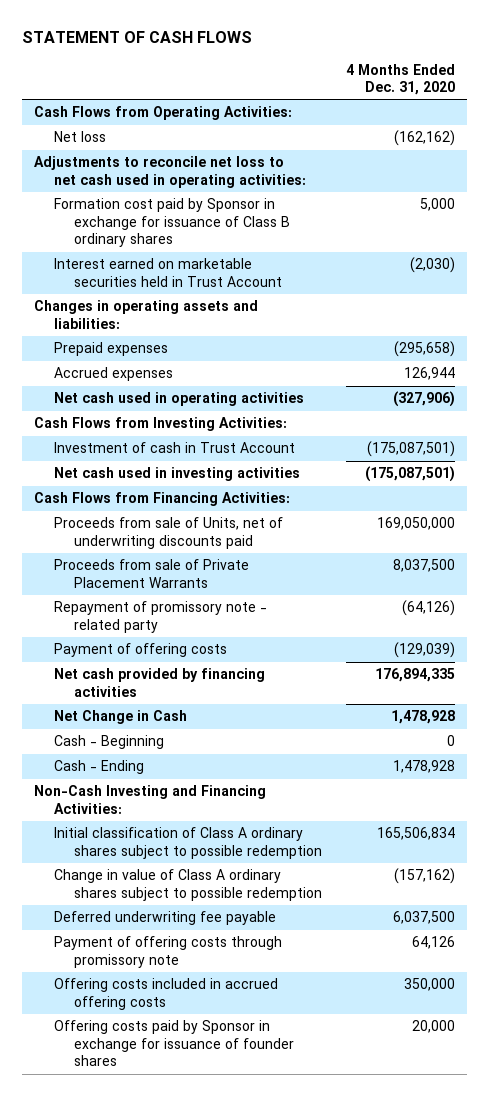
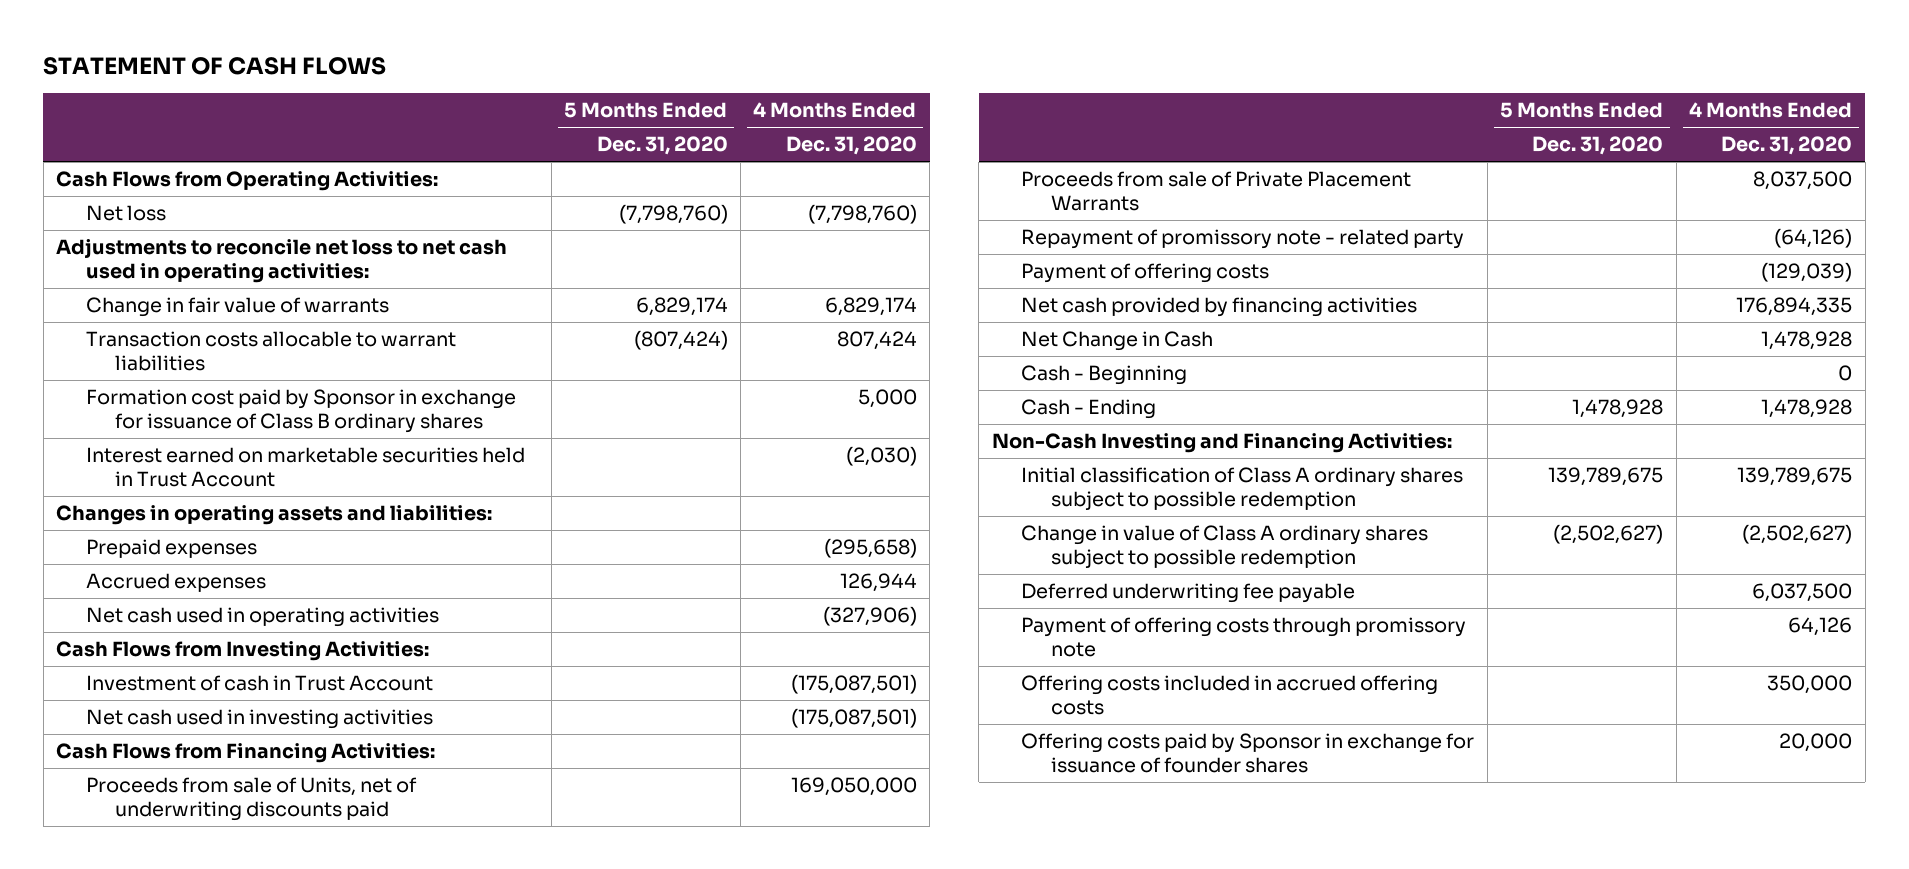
- | 4 Months Ended Dec. 31, 2020
+ | 5 Months Ended Dec. 31, 2020 | 4 Months Ended Dec. 31, 2020
- Net loss | (162,162)
+ Net loss | (7,798,760) | (7,798,760)
+ Change in fair value of warrants | 6,829,174 | 6,829,174
+ Transaction costs allocable to warrant liabilities | (807,424) | 807,424
- Initial classification of Class A ordinary shares subject to possible redemption | 165,506,834
- Change in value of Class A ordinary shares subject to possible redemption | (157,162)
+ Initial classification of Class A ordinary shares subject to possible redemption | 139,789,675 | 139,789,675
+ Change in value of Class A ordinary shares subject to possible redemption | (2,502,627) | (2,502,627)

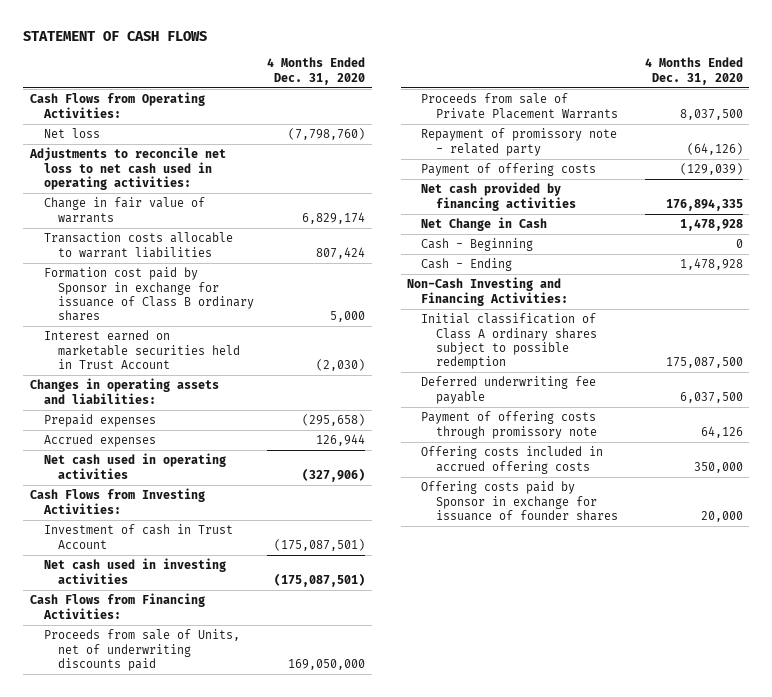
- | 5 Months Ended Dec. 31, 2020 | 4 Months Ended Dec. 31, 2020
+ | 4 Months Ended Dec. 31, 2020
- Initial classification of Class A ordinary shares subject to possible redemption | 139,789,675 | 139,789,675
- Change in value of Class A ordinary shares subject to possible redemption | (2,502,627) | (2,502,627)
+ Initial classification of Class A ordinary shares subject to possible redemption | 175,087,500

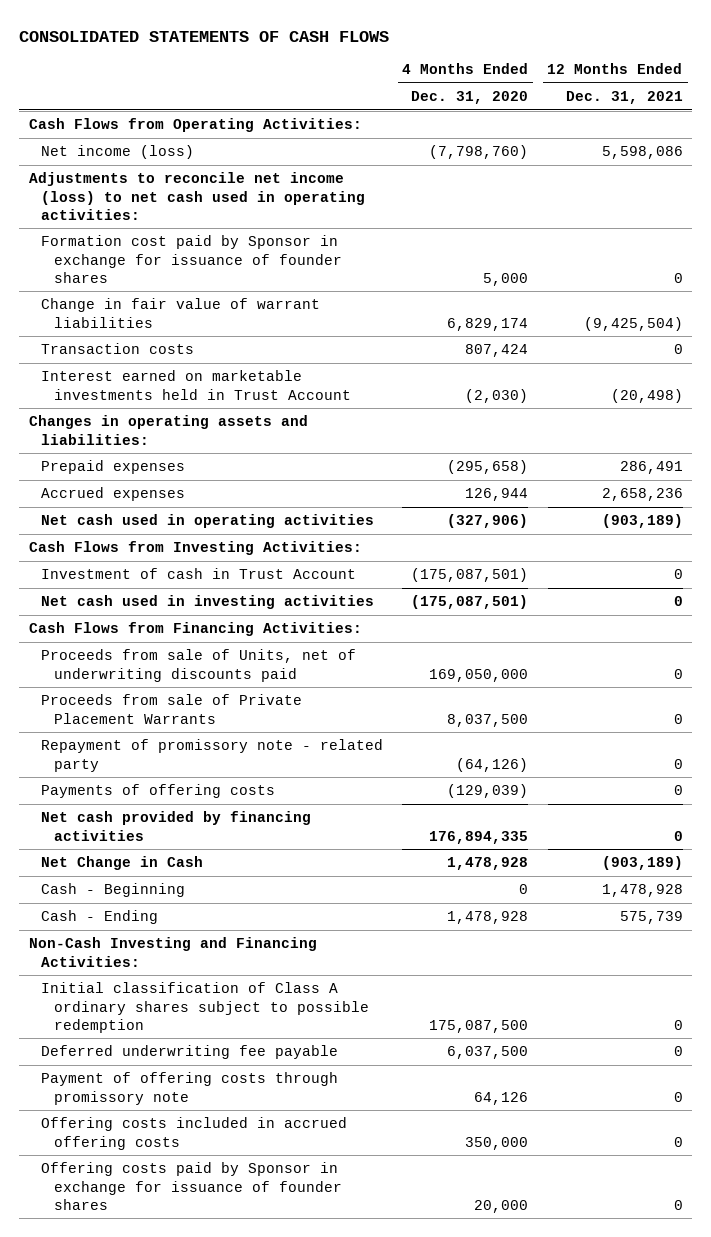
- STATEMENT OF CASH FLOWS
+ CONSOLIDATED STATEMENTS OF CASH FLOWS
- | 4 Months Ended Dec. 31, 2020
+ | 4 Months Ended Dec. 31, 2020 | 12 Months Ended Dec. 31, 2021
- Net loss | (7,798,760)
- Adjustments to reconcile net loss to net cash used in operating activities:
- Change in fair value of warrants | 6,829,174
- Transaction costs allocable to warrant liabilities | 807,424
- Formation cost paid by Sponsor in exchange for issuance of Class B ordinary shares | 5,000
- Interest earned on marketable securities held in Trust Account | (2,030)
+ Net income (loss) | (7,798,760) | 5,598,086
+ Adjustments to reconcile net income (loss) to net cash used in operating activities:
+ Formation cost paid by Sponsor in exchange for issuance of founder shares | 5,000 | 0
+ Change in fair value of warrant liabilities | 6,829,174 | (9,425,504)
+ Transaction costs | 807,424 | 0
+ Interest earned on marketable investments held in Trust Account | (2,030) | (20,498)
- Payment of offering costs | (129,039)
+ Payments of offering costs | (129,039) | 0

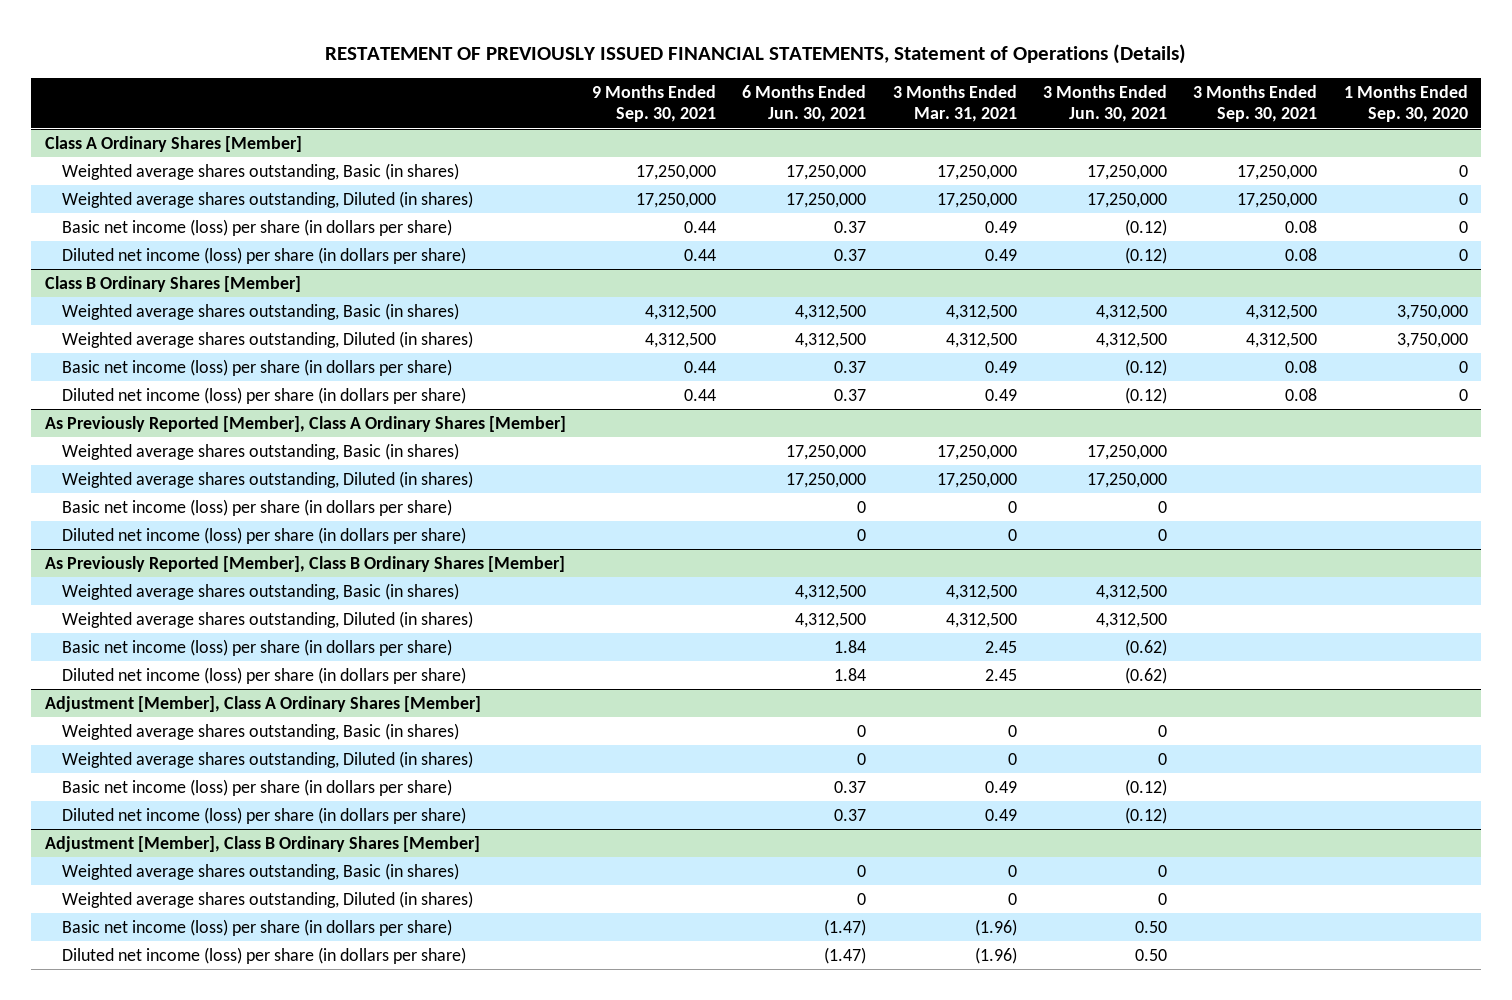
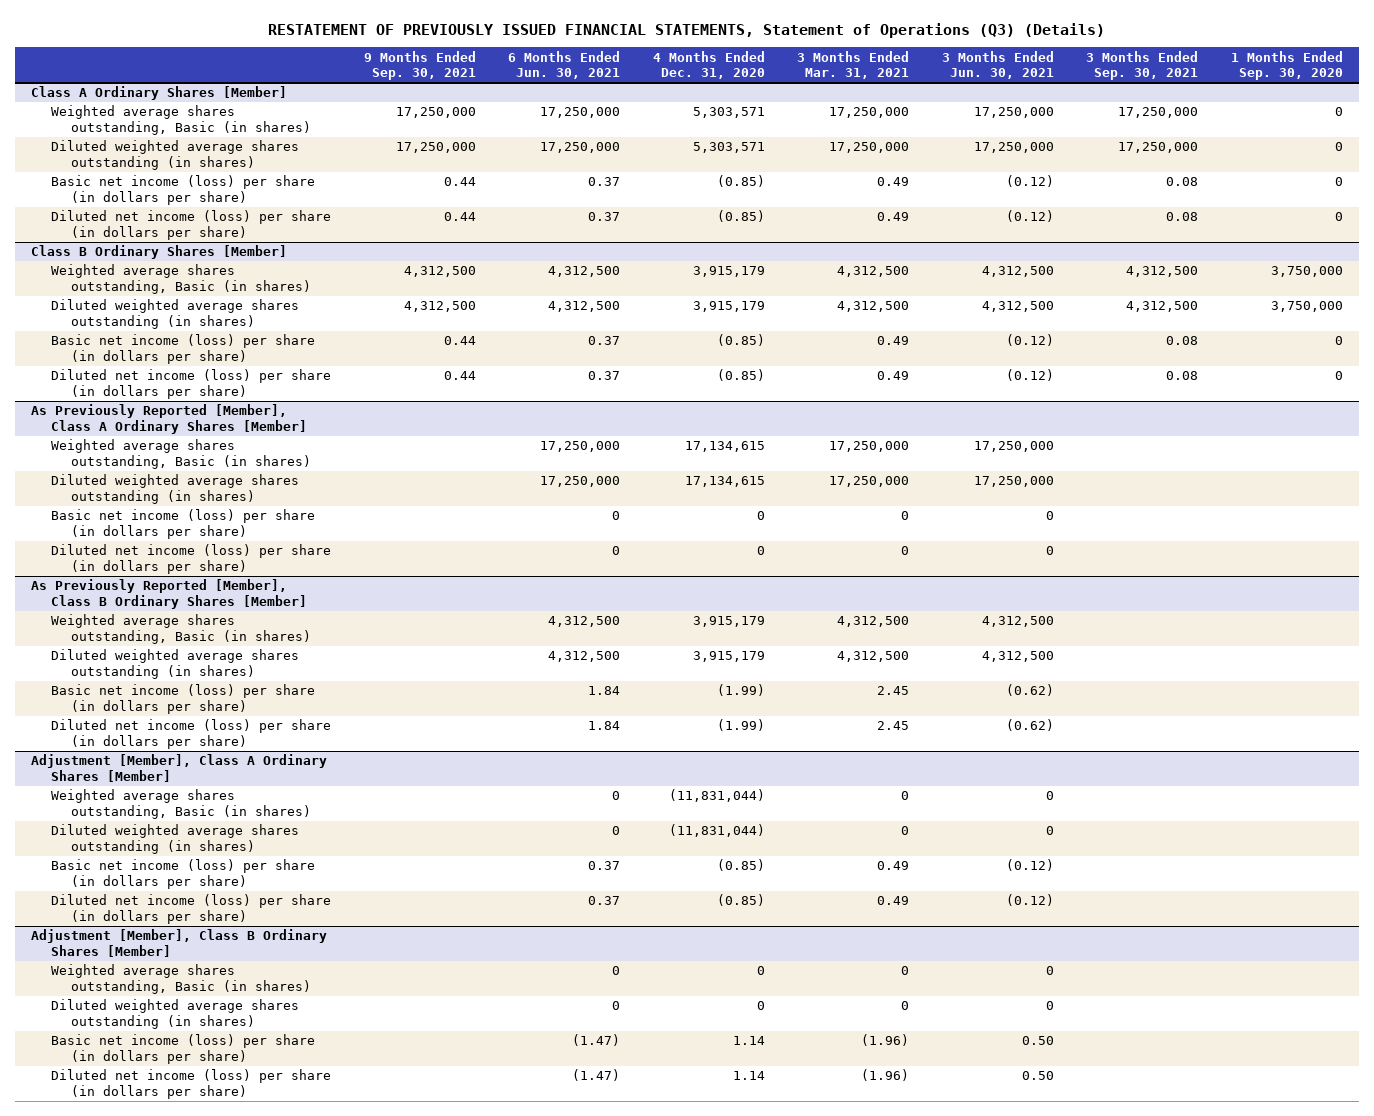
- RESTATEMENT OF PREVIOUSLY ISSUED FINANCIAL STATEMENTS, Statement of Operations (Details)
+ RESTATEMENT OF PREVIOUSLY ISSUED FINANCIAL STATEMENTS, Statement of Operations (Q3) (Details)
- | 9 Months Ended Sep. 30, 2021 | 6 Months Ended Jun. 30, 2021 | 3 Months Ended Mar. 31, 2021 | 3 Months Ended Jun. 30, 2021 | 3 Months Ended Sep. 30, 2021 | 1 Months Ended Sep. 30, 2020
+ | 9 Months Ended Sep. 30, 2021 | 6 Months Ended Jun. 30, 2021 | 4 Months Ended Dec. 31, 2020 | 3 Months Ended Mar. 31, 2021 | 3 Months Ended Jun. 30, 2021 | 3 Months Ended Sep. 30, 2021 | 1 Months Ended Sep. 30, 2020
@ Class A Ordinary Shares [Member]
- Weighted average shares outstanding, Diluted (in shares) | 17,250,000 | 17,250,000 | 17,250,000 | 17,250,000 | 17,250,000 | 0
+ Diluted weighted average shares outstanding (in shares) | 17,250,000 | 17,250,000 | 5,303,571 | 17,250,000 | 17,250,000 | 17,250,000 | 0
@ Class B Ordinary Shares [Member]
- Weighted average shares outstanding, Diluted (in shares) | 4,312,500 | 4,312,500 | 4,312,500 | 4,312,500 | 4,312,500 | 3,750,000
+ Diluted weighted average shares outstanding (in shares) | 4,312,500 | 4,312,500 | 3,915,179 | 4,312,500 | 4,312,500 | 4,312,500 | 3,750,000
@ As Previously Reported [Member], Class A Ordinary Shares [Member]
- Weighted average shares outstanding, Diluted (in shares) | | 17,250,000 | 17,250,000 | 17,250,000 | |
+ Diluted weighted average shares outstanding (in shares) | | 17,250,000 | 17,134,615 | 17,250,000 | 17,250,000 | |
@ As Previously Reported [Member], Class B Ordinary Shares [Member]
- Weighted average shares outstanding, Diluted (in shares) | | 4,312,500 | 4,312,500 | 4,312,500 | |
+ Diluted weighted average shares outstanding (in shares) | | 4,312,500 | 3,915,179 | 4,312,500 | 4,312,500 | |
@ Adjustment [Member], Class A Ordinary Shares [Member]
- Weighted average shares outstanding, Diluted (in shares) | | 0 | 0 | 0 | |
+ Diluted weighted average shares outstanding (in shares) | | 0 | (11,831,044) | 0 | 0 | |
@ Adjustment [Member], Class B Ordinary Shares [Member]
- Weighted average shares outstanding, Diluted (in shares) | | 0 | 0 | 0 | |
+ Diluted weighted average shares outstanding (in shares) | | 0 | 0 | 0 | 0 | |

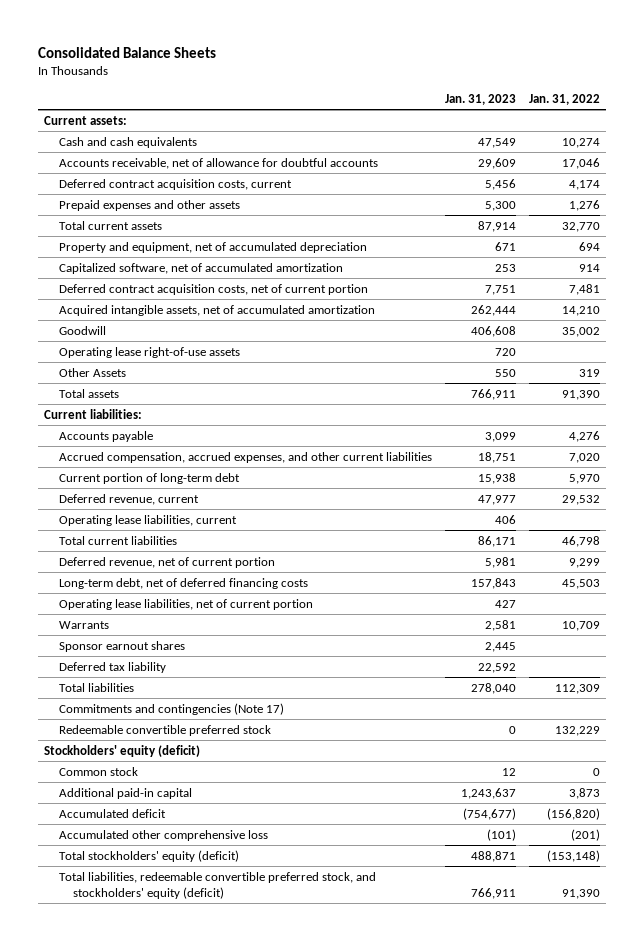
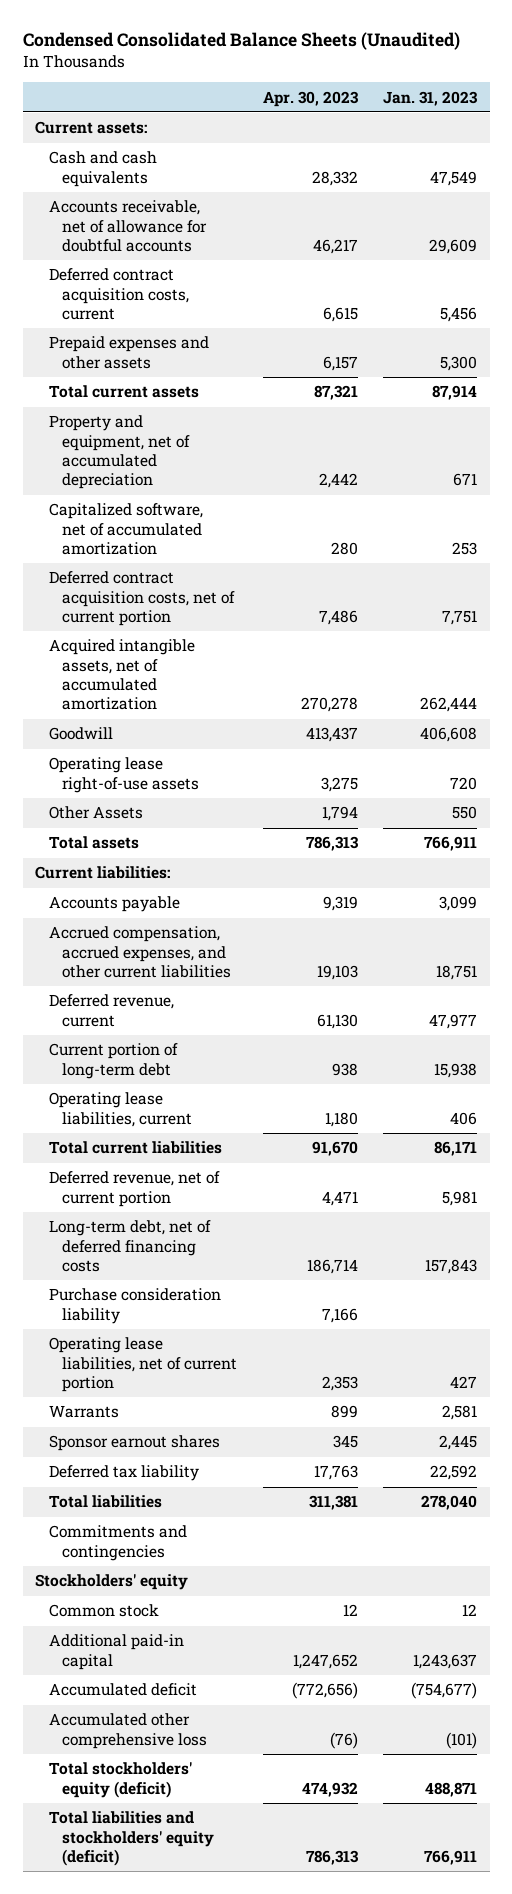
- Consolidated Balance Sheets
+ Condensed Consolidated Balance Sheets (Unaudited)
- | Jan. 31, 2023 | Jan. 31, 2022
+ | Apr. 30, 2023 | Jan. 31, 2023
moved down: Current portion of long-term debt | 938 | 15,938
+ Purchase consideration liability | 7,166 |
- Commitments and contingencies (Note 17)
- Redeemable convertible preferred stock | 0 | 132,229
- Stockholders' equity (deficit)
+ Commitments and contingencies
+ Stockholders' equity
- Total liabilities, redeemable convertible preferred stock, and stockholders' equity (deficit) | 766,911 | 91,390
+ Total liabilities and stockholders' equity (deficit) | 786,313 | 766,911

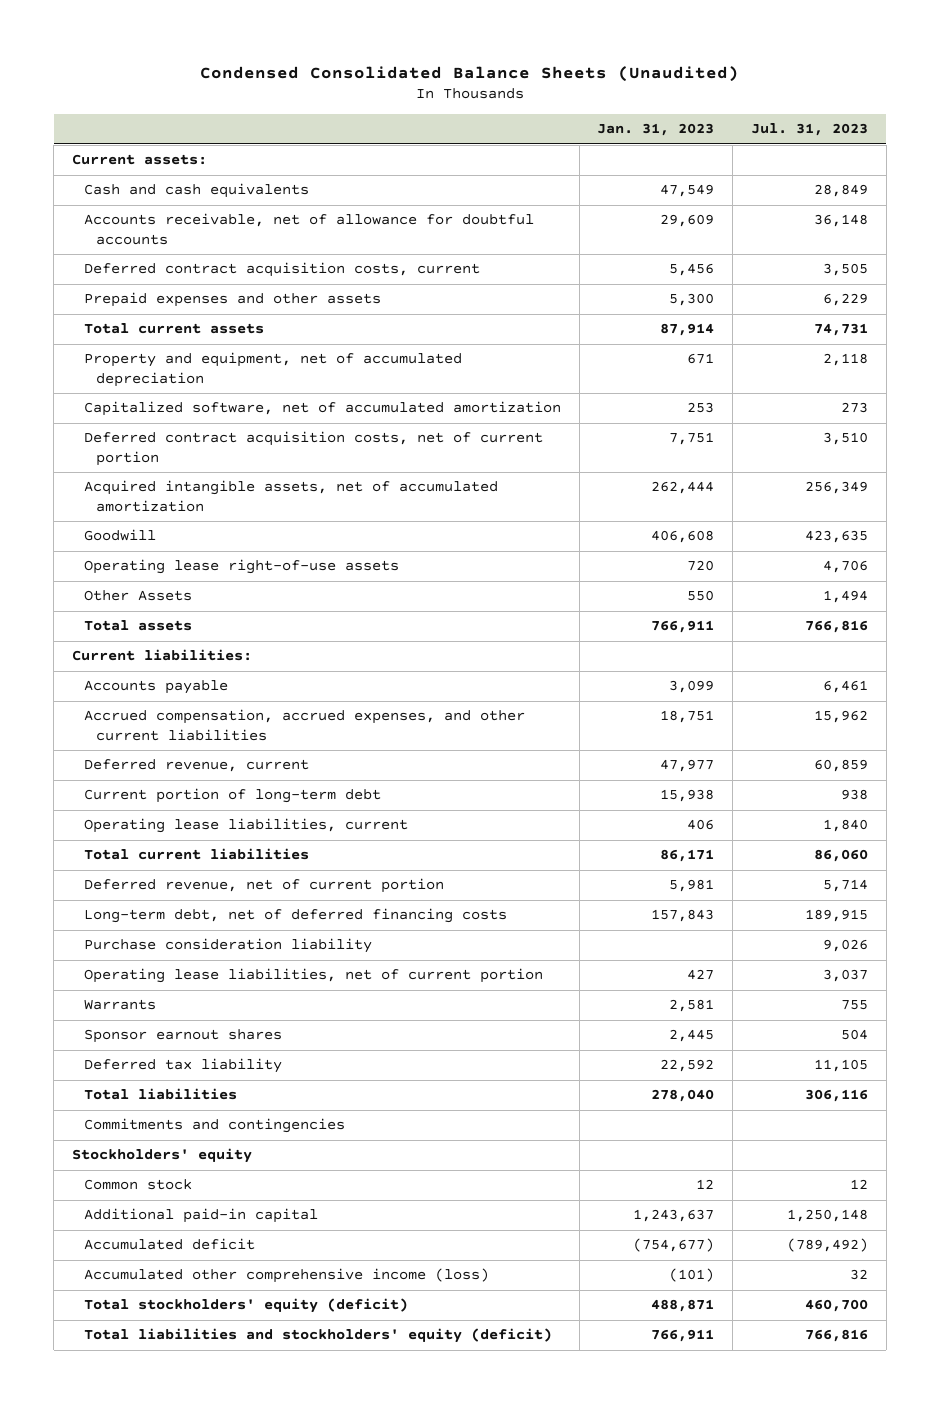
- | Apr. 30, 2023 | Jan. 31, 2023
+ | Jan. 31, 2023 | Jul. 31, 2023
- Accumulated other comprehensive loss | (76) | (101)
+ Accumulated other comprehensive income (loss) | (101) | 32

